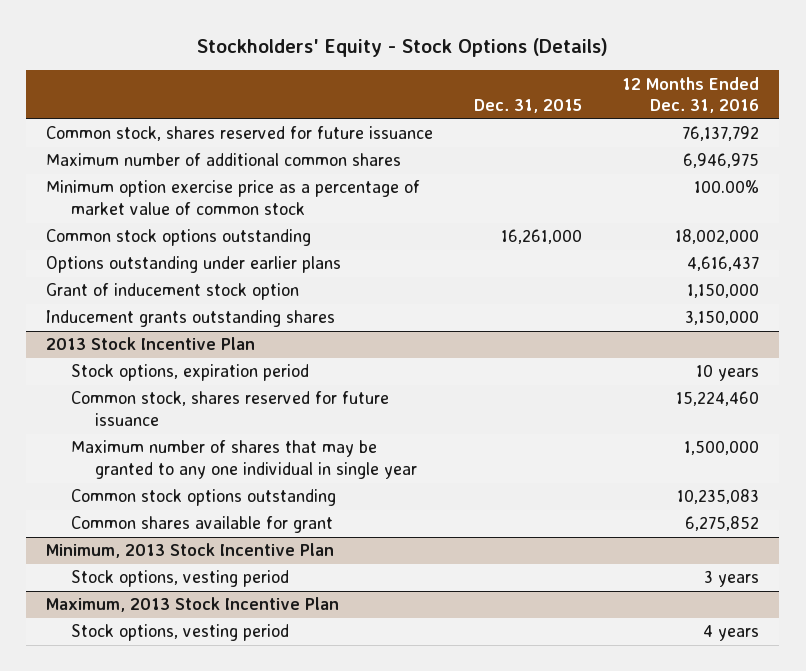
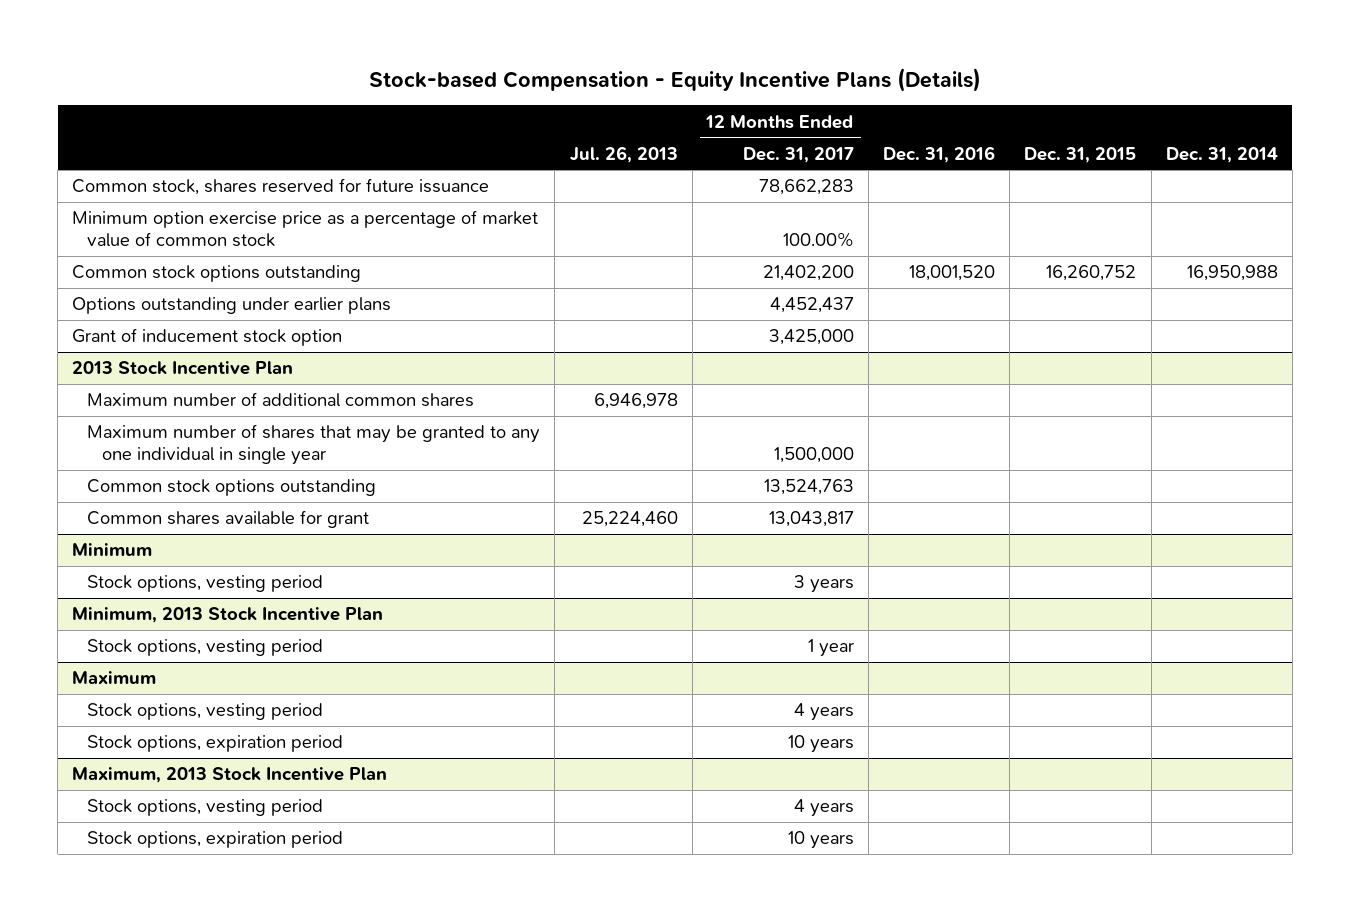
- Stockholders' Equity - Stock Options (Details)
+ Stock-based Compensation - Equity Incentive Plans (Details)
- | Dec. 31, 2015 | 12 Months Ended Dec. 31, 2016
+ | Jul. 26, 2013 | 12 Months Ended Dec. 31, 2017 | Dec. 31, 2016 | Dec. 31, 2015 | Dec. 31, 2014
- Maximum number of additional common shares | | 6,946,975
- Common stock options outstanding | 16,261,000 | 18,002,000
+ Common stock options outstanding | | 21,402,200 | 18,001,520 | 16,260,752 | 16,950,988
- Inducement grants outstanding shares | | 3,150,000
@ 2013 Stock Incentive Plan
- Stock options, expiration period | | 10 years
- Common stock, shares reserved for future issuance | | 15,224,460
+ Maximum number of additional common shares | 6,946,978 | | | |
+ Minimum
+ Stock options, vesting period | | 3 years | | |
+ Maximum
+ Stock options, vesting period | | 4 years | | |
+ Stock options, expiration period | | 10 years | | |
@ Maximum, 2013 Stock Incentive Plan
+ Stock options, expiration period | | 10 years | | |

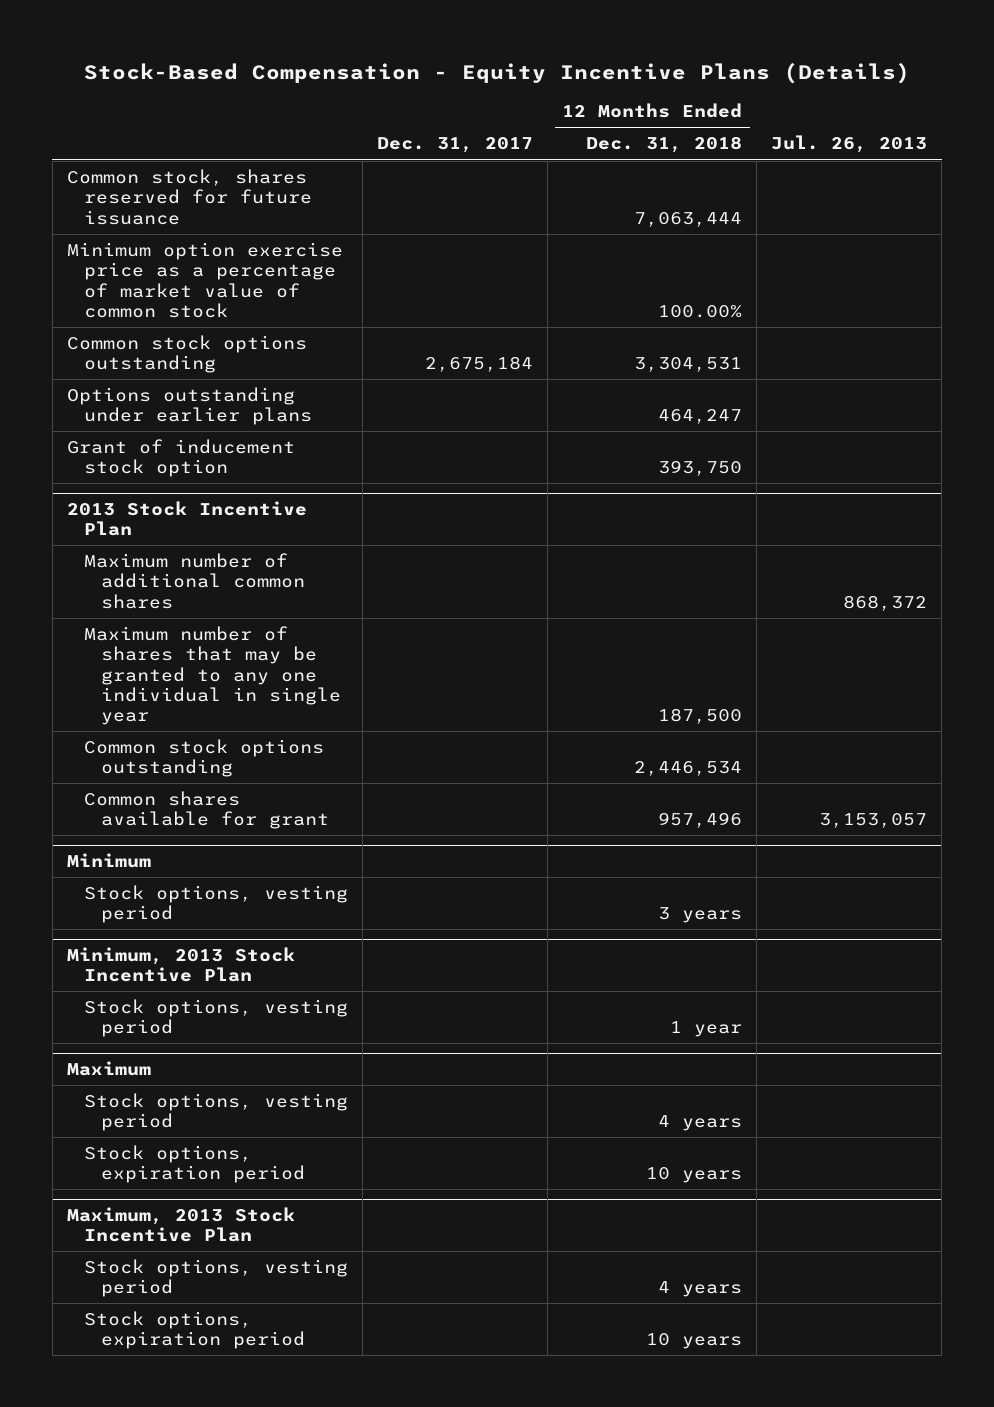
- Stock-based Compensation - Equity Incentive Plans (Details)
+ Stock-Based Compensation - Equity Incentive Plans (Details)
- | Jul. 26, 2013 | 12 Months Ended Dec. 31, 2017 | Dec. 31, 2016 | Dec. 31, 2015 | Dec. 31, 2014
+ | Dec. 31, 2017 | 12 Months Ended Dec. 31, 2018 | Jul. 26, 2013
@ 2013 Stock Incentive Plan
- Maximum number of additional common shares | 6,946,978 | | | |
+ Maximum number of additional common shares | | | 868,372
- Common shares available for grant | 25,224,460 | 13,043,817 | | |
+ Common shares available for grant | | 957,496 | 3,153,057

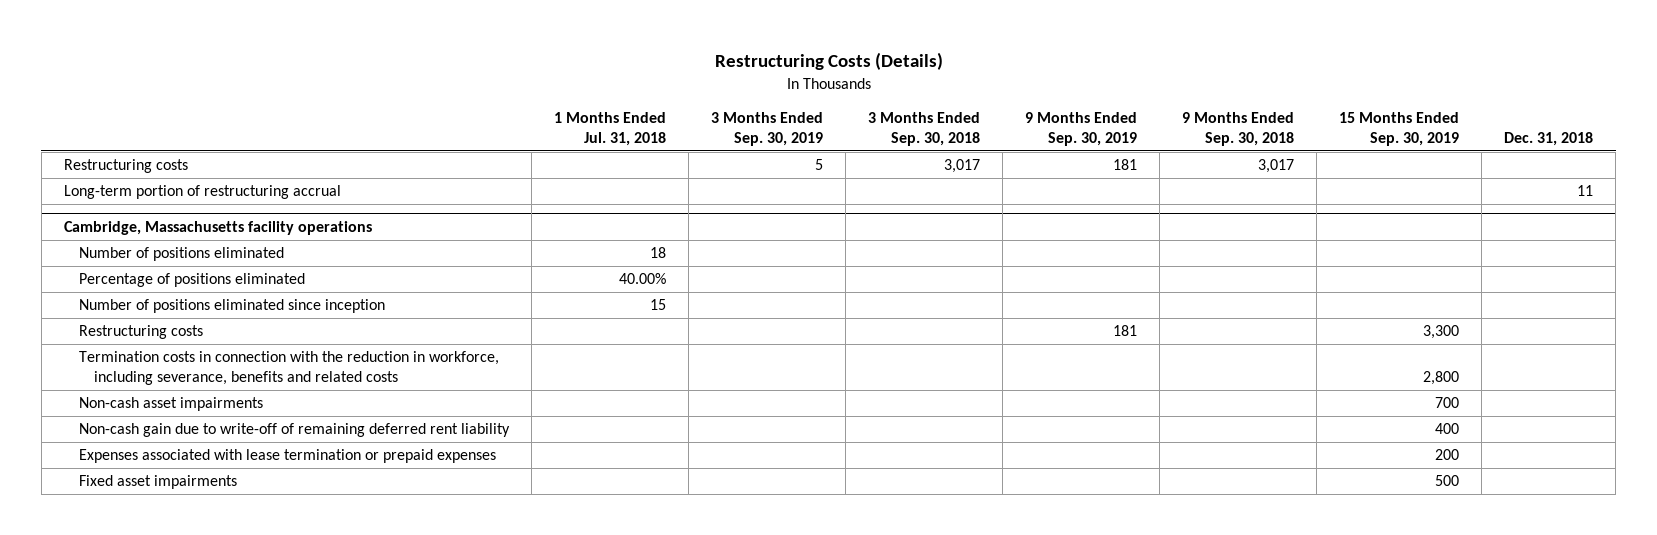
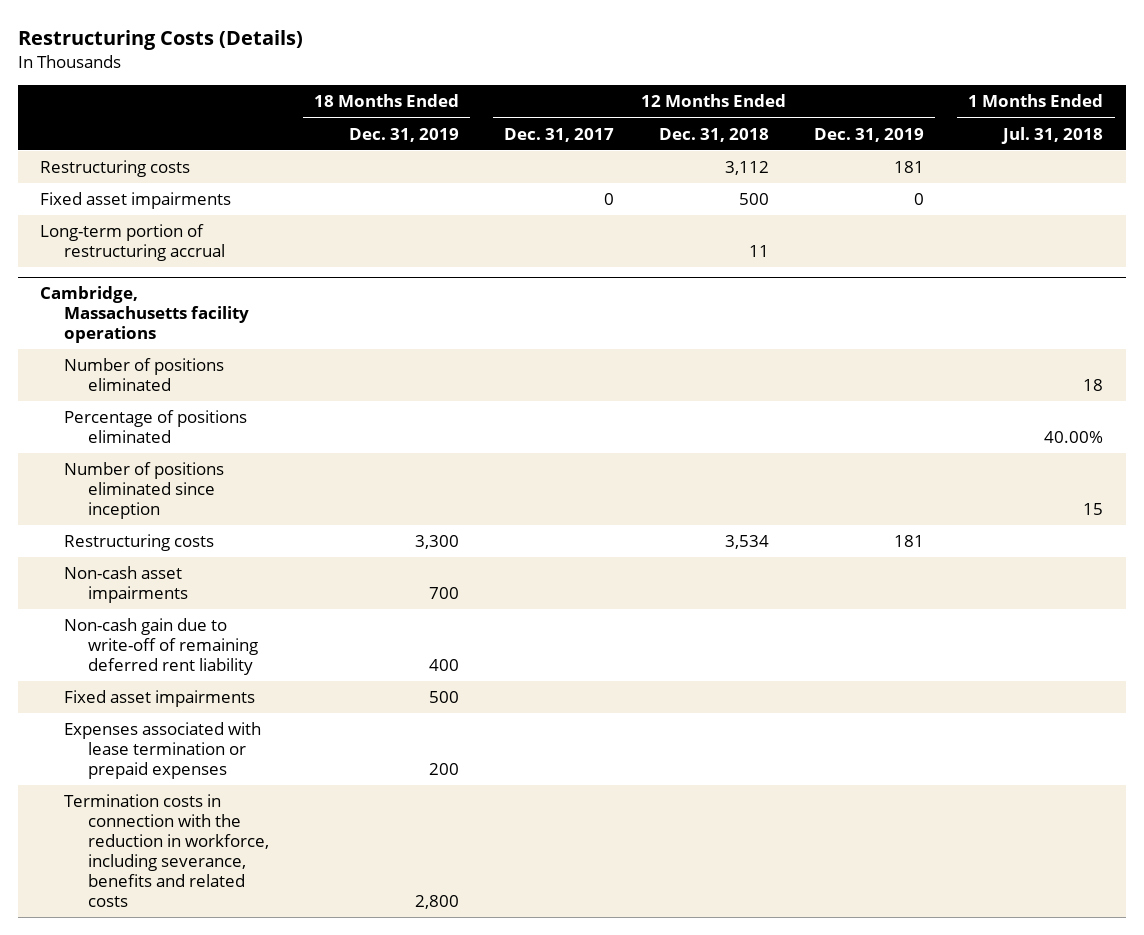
- | 1 Months Ended Jul. 31, 2018 | 3 Months Ended Sep. 30, 2019 | 3 Months Ended Sep. 30, 2018 | 9 Months Ended Sep. 30, 2019 | 9 Months Ended Sep. 30, 2018 | 15 Months Ended Sep. 30, 2019 | Dec. 31, 2018
+ | 18 Months Ended Dec. 31, 2019 | 12 Months Ended Dec. 31, 2017 | 12 Months Ended Dec. 31, 2018 | 12 Months Ended Dec. 31, 2019 | 1 Months Ended Jul. 31, 2018
+ Fixed asset impairments | | 0 | 500 | 0 |
@ Cambridge, Massachusetts facility operations
moved down: Expenses associated with lease termination or prepaid expenses | 200 | | | |
moved down: Termination costs in connection with the reduction in workforce, including severance, benefits and related costs | 2,800 | | | |

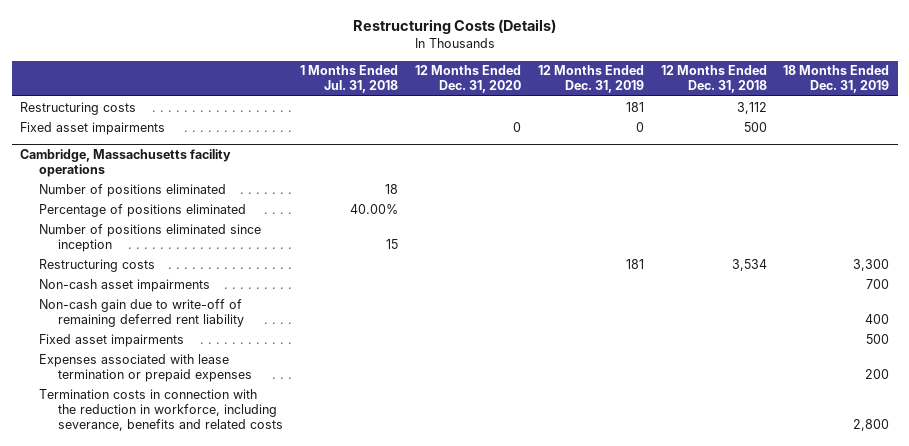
- | 18 Months Ended Dec. 31, 2019 | 12 Months Ended Dec. 31, 2017 | 12 Months Ended Dec. 31, 2018 | 12 Months Ended Dec. 31, 2019 | 1 Months Ended Jul. 31, 2018
+ | 1 Months Ended Jul. 31, 2018 | 12 Months Ended Dec. 31, 2020 | 12 Months Ended Dec. 31, 2019 | 12 Months Ended Dec. 31, 2018 | 18 Months Ended Dec. 31, 2019
- Long-term portion of restructuring accrual | | | 11 | |

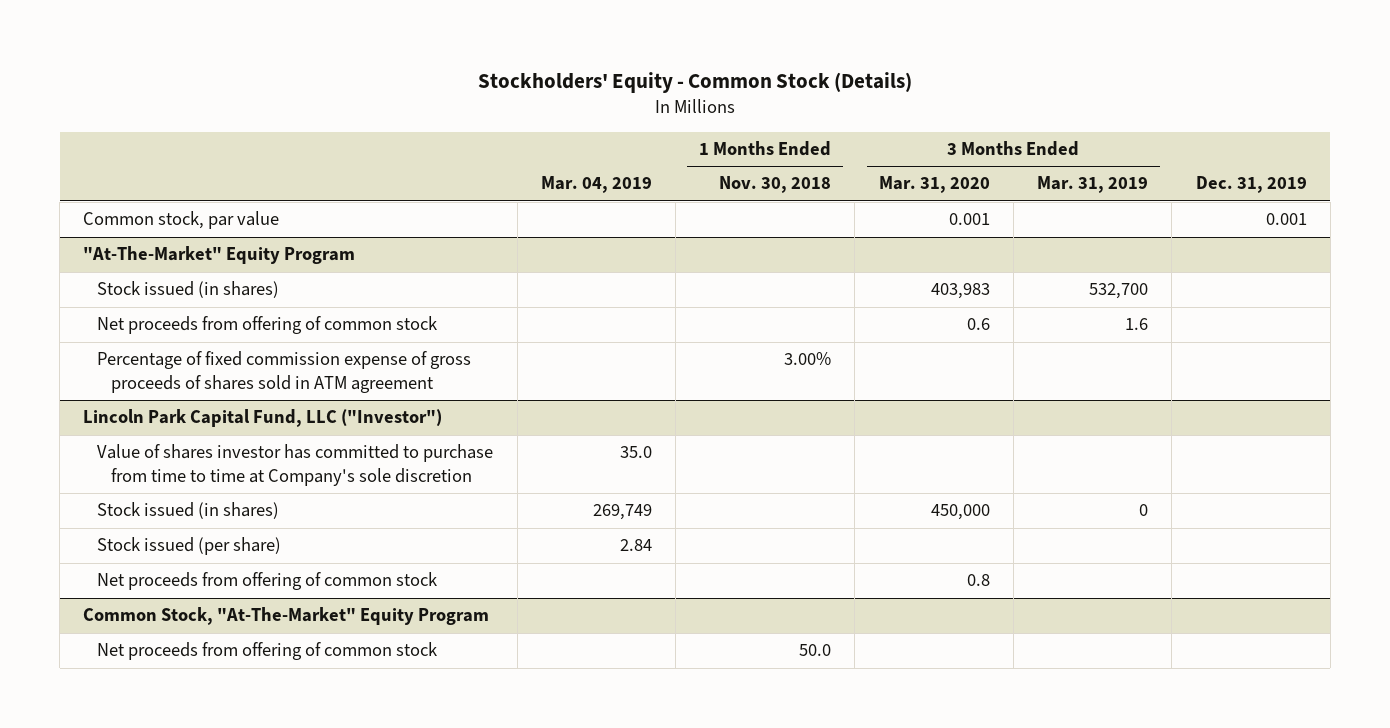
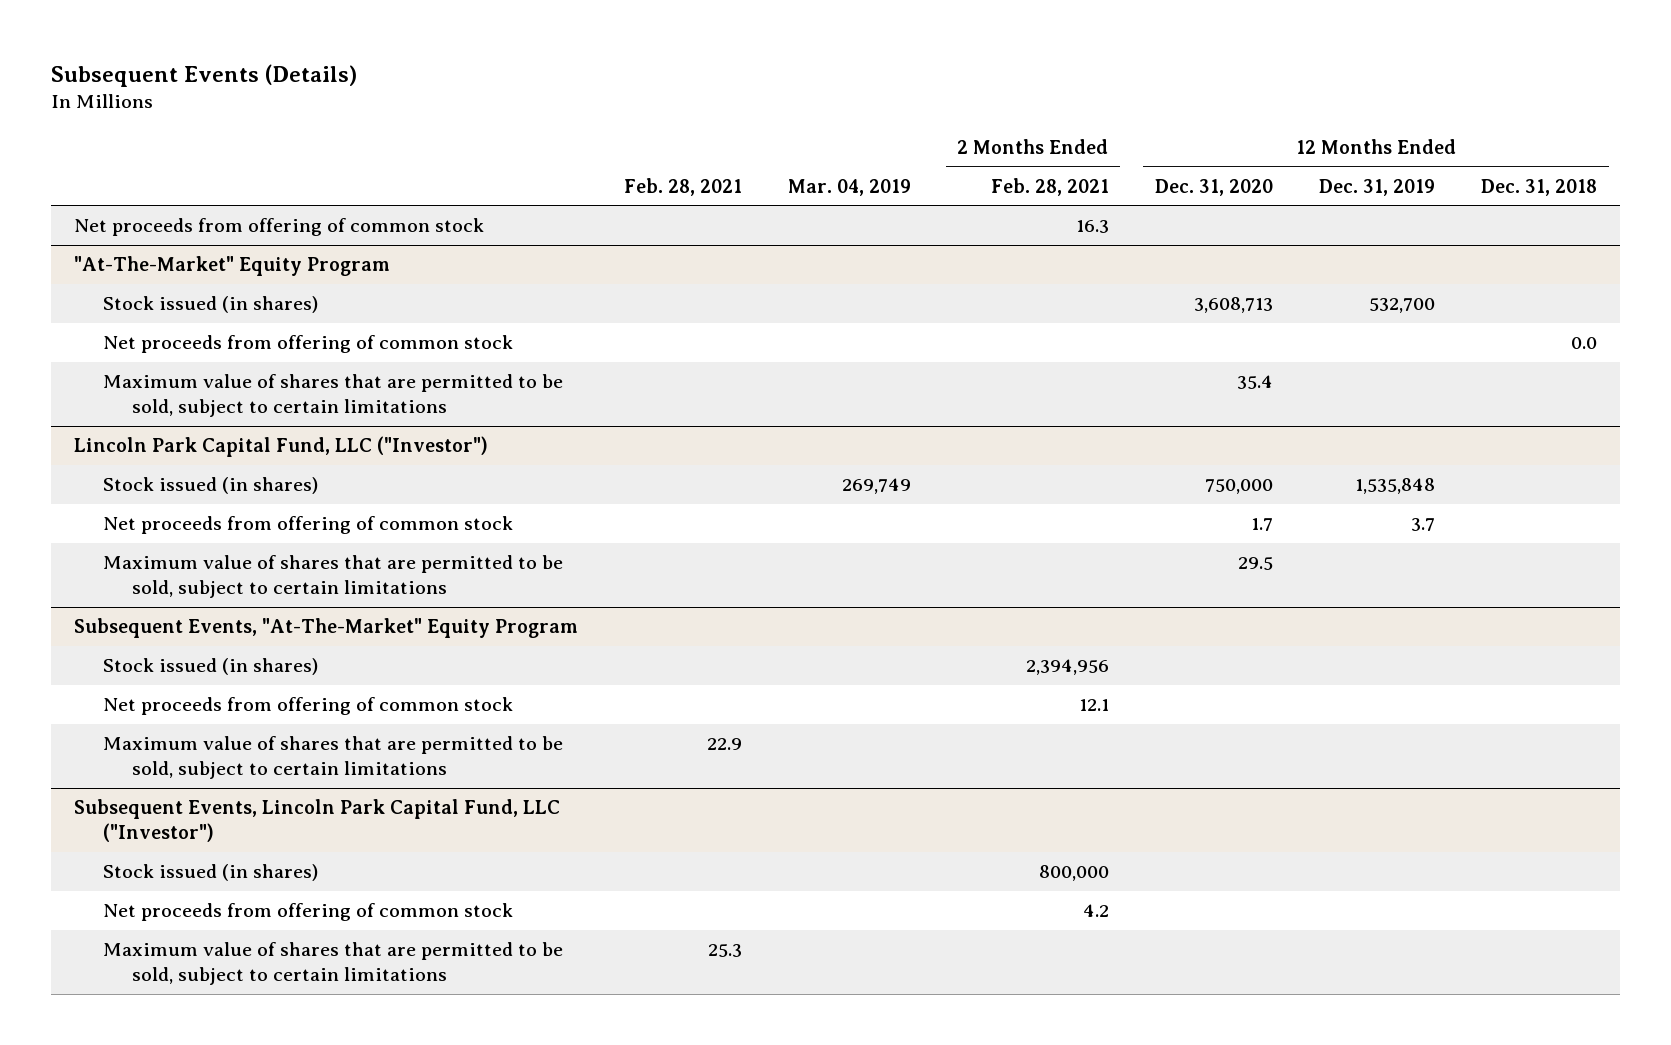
- Stockholders' Equity - Common Stock (Details)
+ Subsequent Events (Details)
- | Mar. 04, 2019 | 1 Months Ended Nov. 30, 2018 | 3 Months Ended Mar. 31, 2020 | 3 Months Ended Mar. 31, 2019 | Dec. 31, 2019
+ | Feb. 28, 2021 | Mar. 04, 2019 | 2 Months Ended Feb. 28, 2021 | 12 Months Ended Dec. 31, 2020 | 12 Months Ended Dec. 31, 2019 | 12 Months Ended Dec. 31, 2018
- Common stock, par value | | | 0.001 | | 0.001
+ Net proceeds from offering of common stock | | | 16.3 | | |
@ "At-The-Market" Equity Program
- Percentage of fixed commission expense of gross proceeds of shares sold in ATM agreement | | 3.00% | | |
+ Maximum value of shares that are permitted to be sold, subject to certain limitations | | | | 35.4 | |
@ Lincoln Park Capital Fund, LLC ("Investor")
- Value of shares investor has committed to purchase from time to time at Company's sole discretion | 35.0 | | | |
- Stock issued (per share) | 2.84 | | | |
- Common Stock, "At-The-Market" Equity Program
@ Lincoln Park Capital Fund, LLC ("Investor")
+ Maximum value of shares that are permitted to be sold, subject to certain limitations | | | | 29.5 | |
+ Subsequent Events, "At-The-Market" Equity Program
+ Stock issued (in shares) | | | 2,394,956 | | |
+ Maximum value of shares that are permitted to be sold, subject to certain limitations | 22.9 | | | | |
+ Subsequent Events, Lincoln Park Capital Fund, LLC ("Investor")
+ Stock issued (in shares) | | | 800,000 | | |
+ Net proceeds from offering of common stock | | | 4.2 | | |
+ Maximum value of shares that are permitted to be sold, subject to certain limitations | 25.3 | | | | |

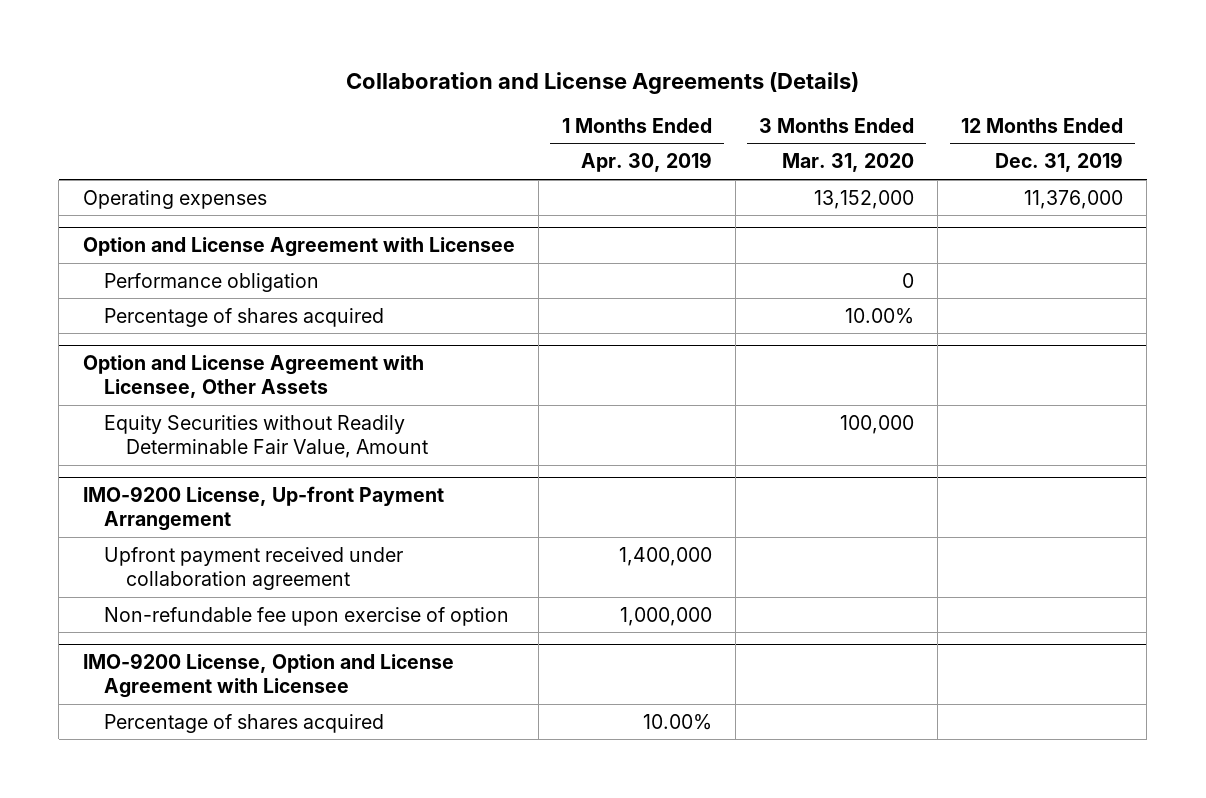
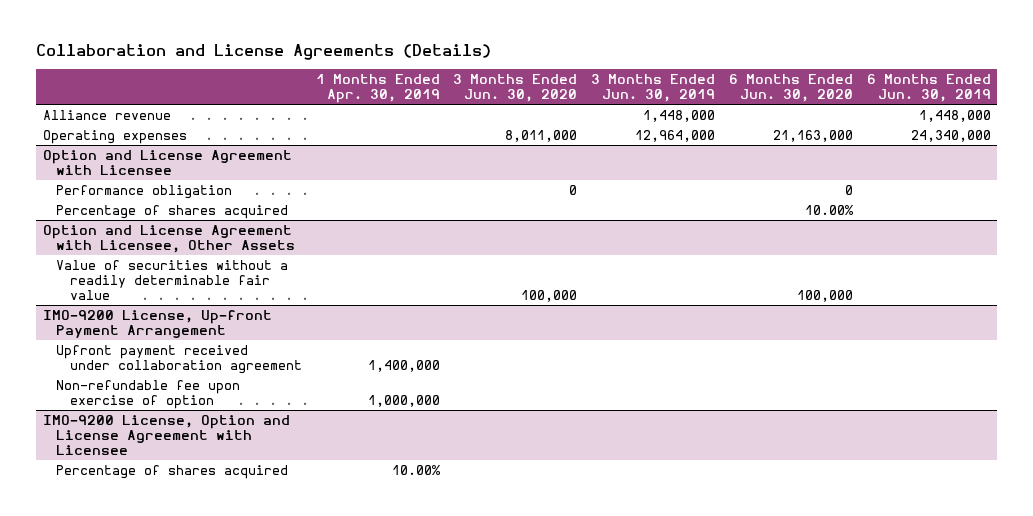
- | 1 Months Ended Apr. 30, 2019 | 3 Months Ended Mar. 31, 2020 | 12 Months Ended Dec. 31, 2019
+ | 1 Months Ended Apr. 30, 2019 | 3 Months Ended Jun. 30, 2020 | 3 Months Ended Jun. 30, 2019 | 6 Months Ended Jun. 30, 2020 | 6 Months Ended Jun. 30, 2019
+ Alliance revenue | | | 1,448,000 | | 1,448,000
@ Option and License Agreement with Licensee, Other Assets
- Equity Securities without Readily Determinable Fair Value, Amount | | 100,000 |
+ Value of securities without a readily determinable fair value | | 100,000 | | 100,000 |

